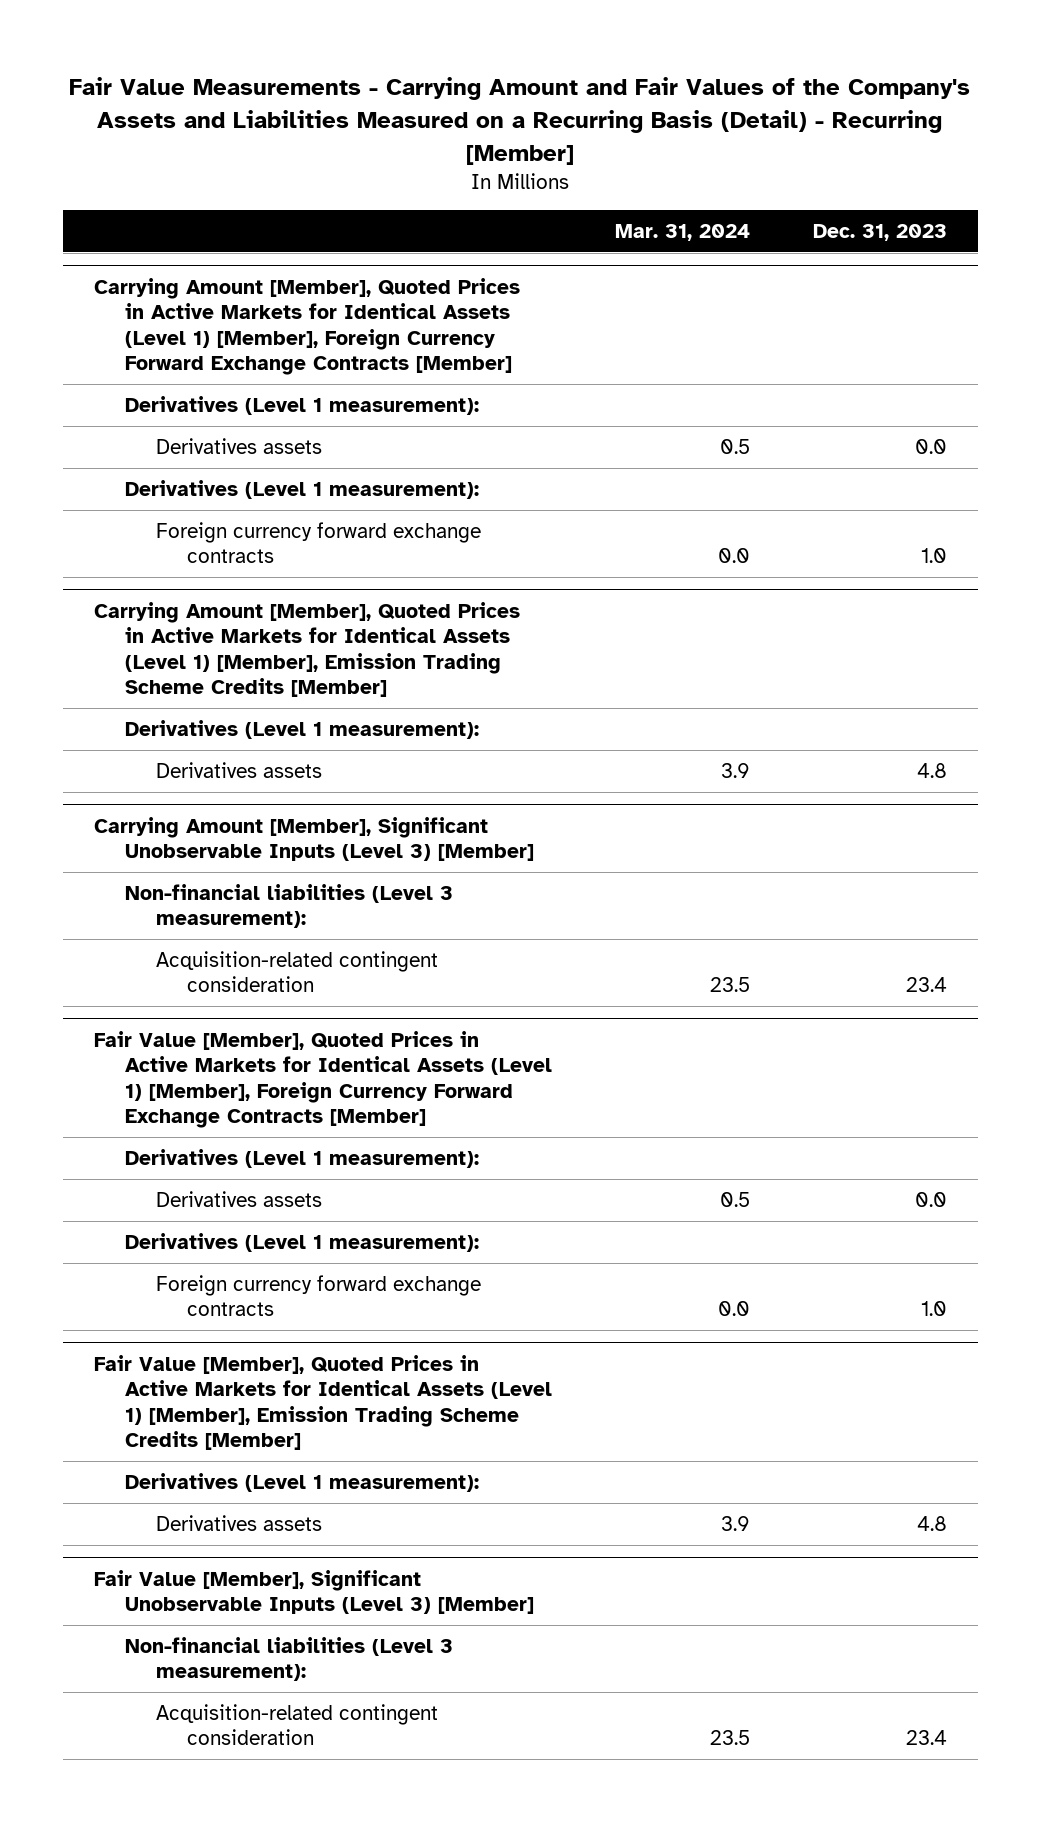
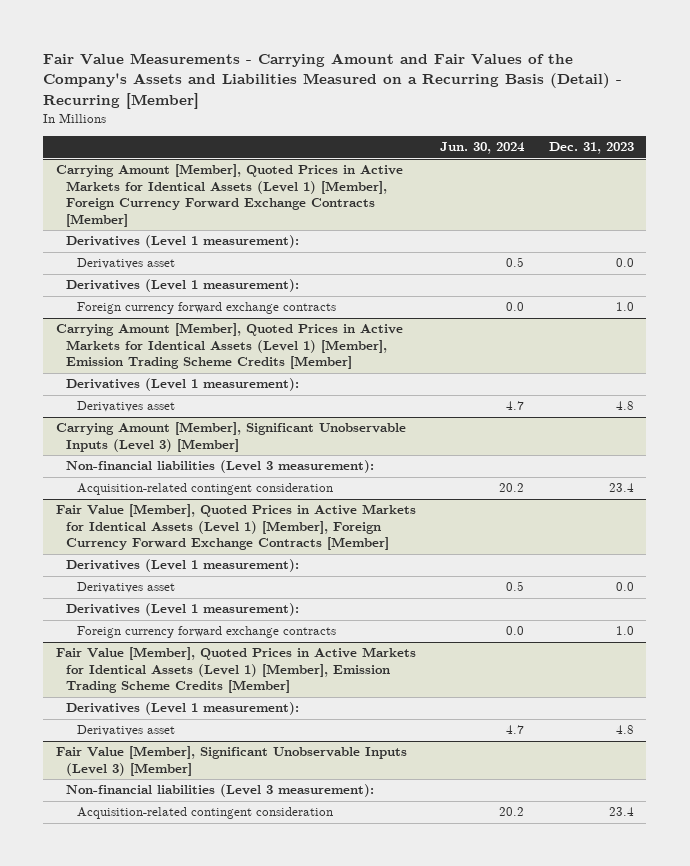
- | Mar. 31, 2024 | Dec. 31, 2023
+ | Jun. 30, 2024 | Dec. 31, 2023
@ Carrying Amount [Member], Quoted Prices in Active Markets for Identical Assets (Level 1) [Member], Foreign Currency Forward Exchange Contracts [Member]
- Derivatives assets | 0.5 | 0.0
+ Derivatives asset | 0.5 | 0.0
@ Carrying Amount [Member], Quoted Prices in Active Markets for Identical Assets (Level 1) [Member], Emission Trading Scheme Credits [Member]
- Derivatives assets | 3.9 | 4.8
+ Derivatives asset | 4.7 | 4.8
@ Fair Value [Member], Quoted Prices in Active Markets for Identical Assets (Level 1) [Member], Foreign Currency Forward Exchange Contracts [Member]
- Derivatives assets | 0.5 | 0.0
+ Derivatives asset | 0.5 | 0.0
@ Fair Value [Member], Quoted Prices in Active Markets for Identical Assets (Level 1) [Member], Emission Trading Scheme Credits [Member]
- Derivatives assets | 3.9 | 4.8
+ Derivatives asset | 4.7 | 4.8

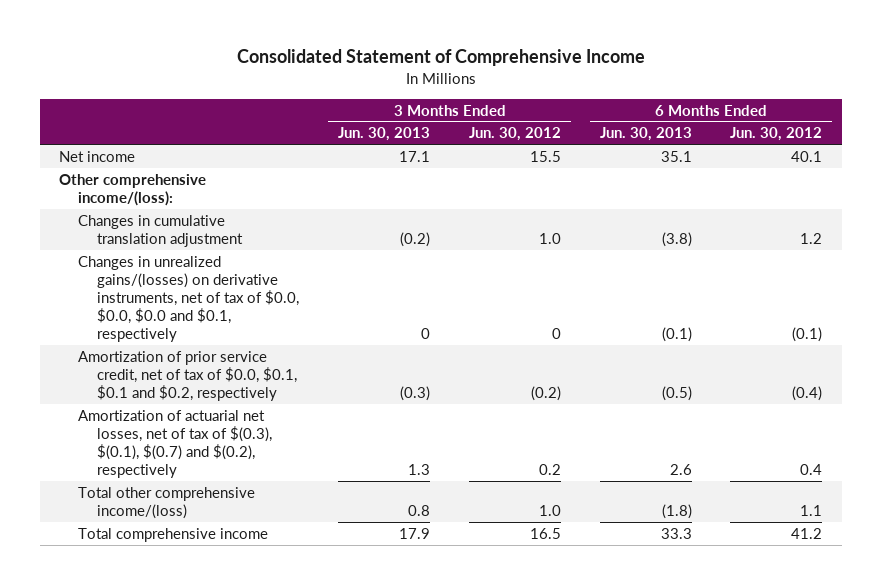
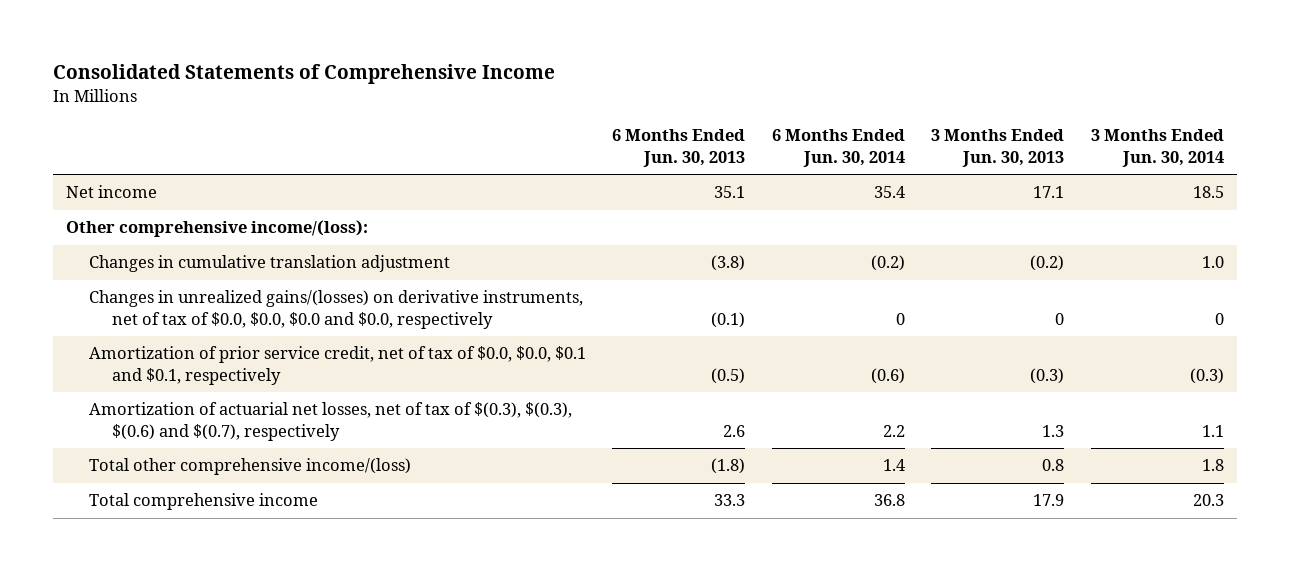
- Consolidated Statement of Comprehensive Income
+ Consolidated Statements of Comprehensive Income
- | 3 Months Ended Jun. 30, 2013 | 3 Months Ended Jun. 30, 2012 | 6 Months Ended Jun. 30, 2013 | 6 Months Ended Jun. 30, 2012
+ | 6 Months Ended Jun. 30, 2013 | 6 Months Ended Jun. 30, 2014 | 3 Months Ended Jun. 30, 2013 | 3 Months Ended Jun. 30, 2014
- Changes in unrealized gains/(losses) on derivative instruments, net of tax of $0.0, $0.0, $0.0 and $0.1, respectively | 0 | 0 | (0.1) | (0.1)
- Amortization of prior service credit, net of tax of $0.0, $0.1, $0.1 and $0.2, respectively | (0.3) | (0.2) | (0.5) | (0.4)
- Amortization of actuarial net losses, net of tax of $(0.3), $(0.1), $(0.7) and $(0.2), respectively | 1.3 | 0.2 | 2.6 | 0.4
+ Changes in unrealized gains/(losses) on derivative instruments, net of tax of $0.0, $0.0, $0.0 and $0.0, respectively | (0.1) | 0 | 0 | 0
+ Amortization of prior service credit, net of tax of $0.0, $0.0, $0.1 and $0.1, respectively | (0.5) | (0.6) | (0.3) | (0.3)
+ Amortization of actuarial net losses, net of tax of $(0.3), $(0.3), $(0.6) and $(0.7), respectively | 2.6 | 2.2 | 1.3 | 1.1

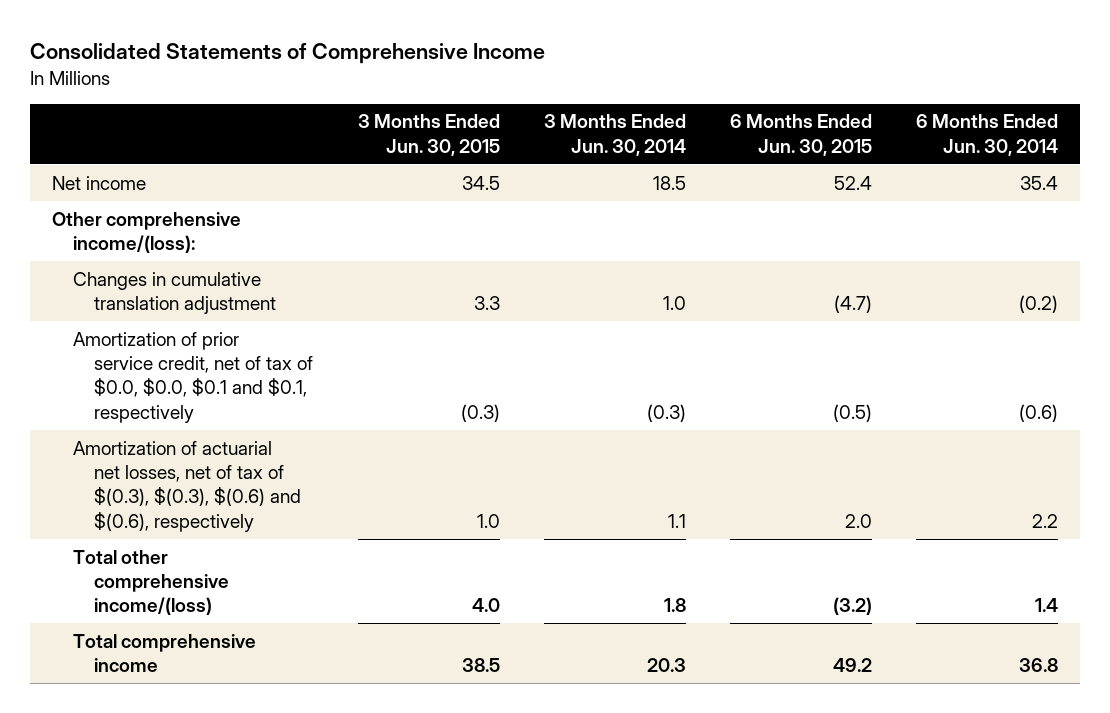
- | 6 Months Ended Jun. 30, 2013 | 6 Months Ended Jun. 30, 2014 | 3 Months Ended Jun. 30, 2013 | 3 Months Ended Jun. 30, 2014
+ | 3 Months Ended Jun. 30, 2015 | 3 Months Ended Jun. 30, 2014 | 6 Months Ended Jun. 30, 2015 | 6 Months Ended Jun. 30, 2014
- Changes in unrealized gains/(losses) on derivative instruments, net of tax of $0.0, $0.0, $0.0 and $0.0, respectively | (0.1) | 0 | 0 | 0
- Amortization of actuarial net losses, net of tax of $(0.3), $(0.3), $(0.6) and $(0.7), respectively | 2.6 | 2.2 | 1.3 | 1.1
+ Amortization of actuarial net losses, net of tax of $(0.3), $(0.3), $(0.6) and $(0.6), respectively | 1.0 | 1.1 | 2.0 | 2.2

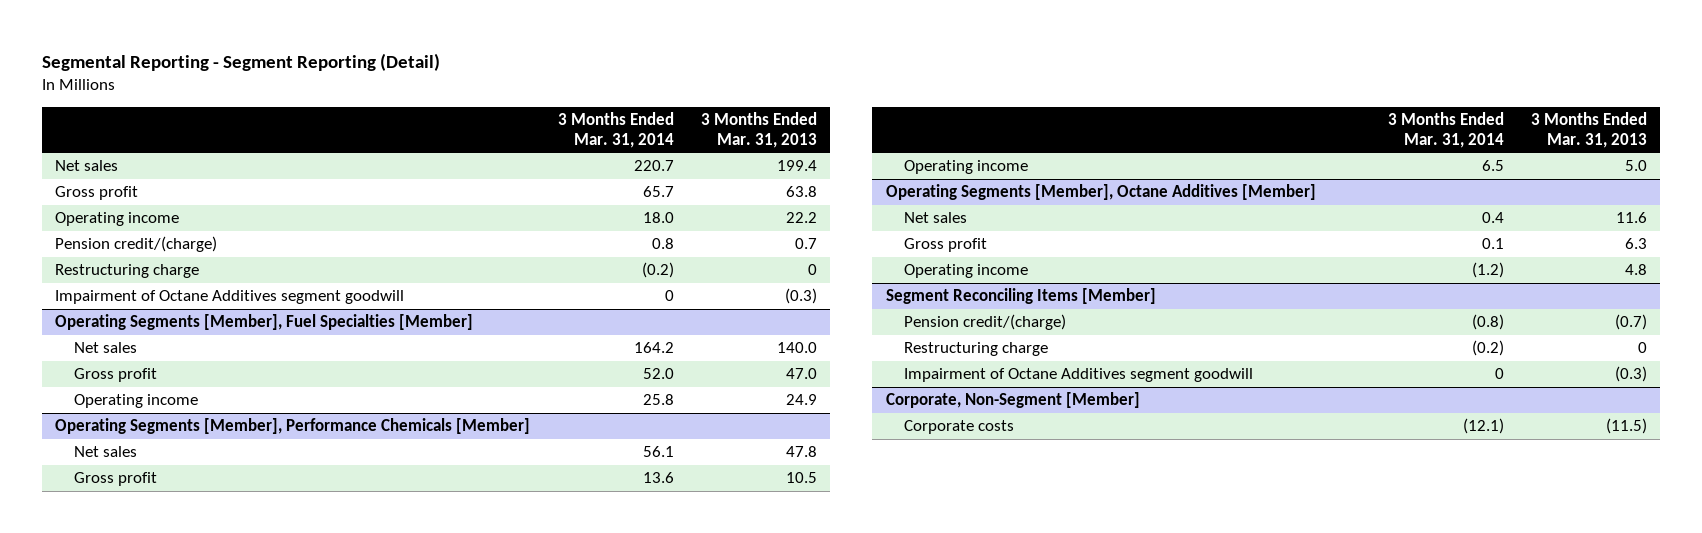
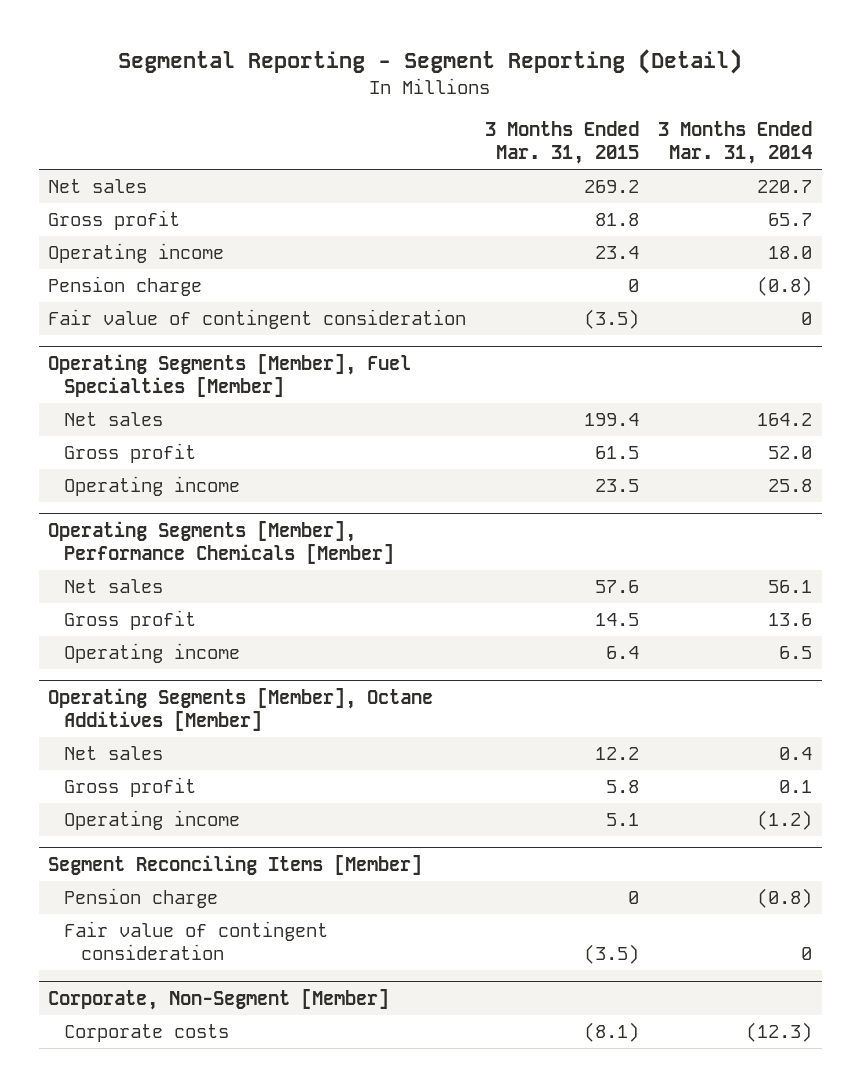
- | 3 Months Ended Mar. 31, 2014 | 3 Months Ended Mar. 31, 2013
+ | 3 Months Ended Mar. 31, 2015 | 3 Months Ended Mar. 31, 2014
- Pension credit/(charge) | 0.8 | 0.7
- Restructuring charge | (0.2) | 0
- Impairment of Octane Additives segment goodwill | 0 | (0.3)
+ Pension charge | 0 | (0.8)
+ Fair value of contingent consideration | (3.5) | 0
@ Segment Reconciling Items [Member]
- Pension credit/(charge) | (0.8) | (0.7)
- Restructuring charge | (0.2) | 0
- Impairment of Octane Additives segment goodwill | 0 | (0.3)
+ Pension charge | 0 | (0.8)
+ Fair value of contingent consideration | (3.5) | 0
@ Corporate, Non-Segment [Member]
- Corporate costs | (12.1) | (11.5)
+ Corporate costs | (8.1) | (12.3)

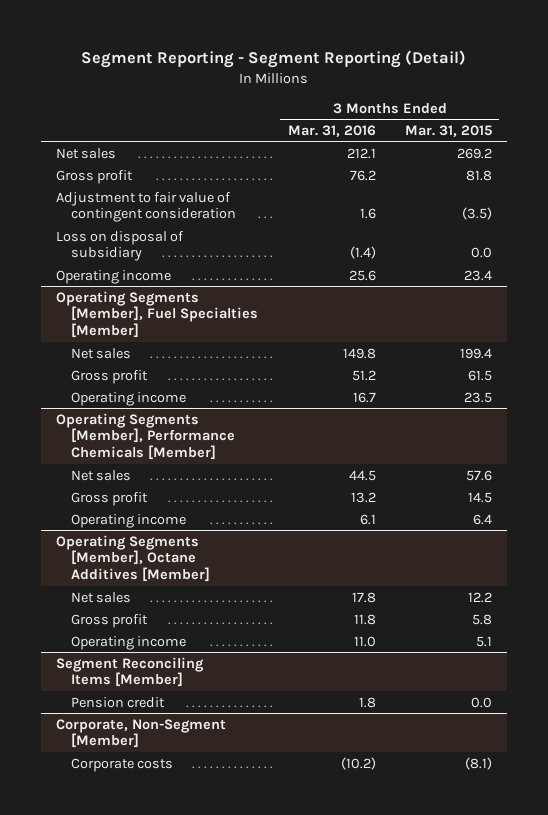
- Segmental Reporting - Segment Reporting (Detail)
+ Segment Reporting - Segment Reporting (Detail)
- | 3 Months Ended Mar. 31, 2015 | 3 Months Ended Mar. 31, 2014
+ | 3 Months Ended Mar. 31, 2016 | 3 Months Ended Mar. 31, 2015
+ Adjustment to fair value of contingent consideration | 1.6 | (3.5)
+ Loss on disposal of subsidiary | (1.4) | 0.0
- Pension charge | 0 | (0.8)
- Fair value of contingent consideration | (3.5) | 0
@ Segment Reconciling Items [Member]
- Pension charge | 0 | (0.8)
- Fair value of contingent consideration | (3.5) | 0
+ Pension credit | 1.8 | 0.0

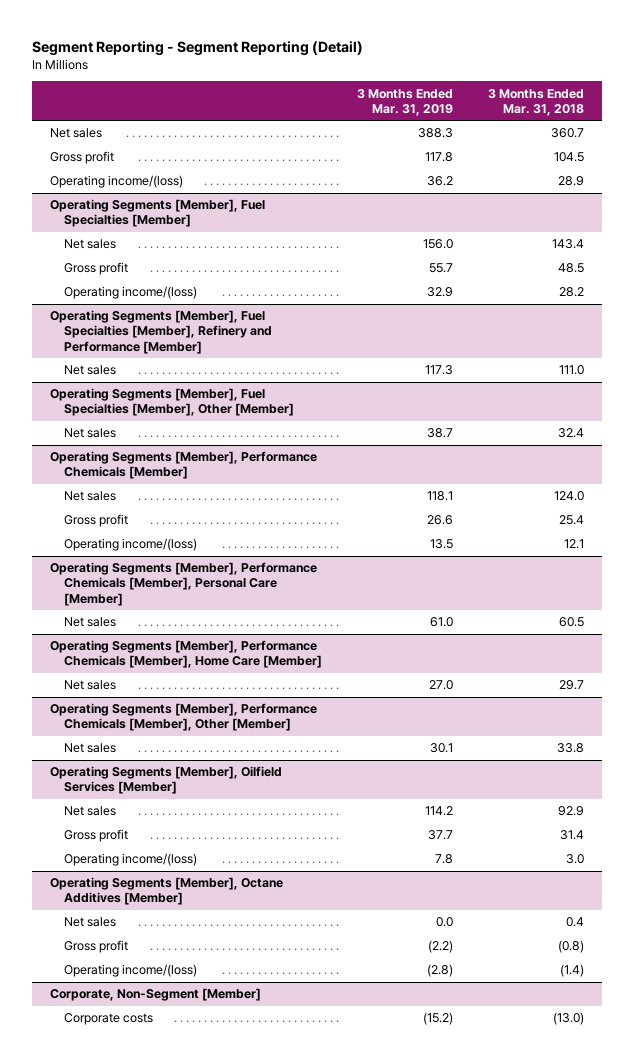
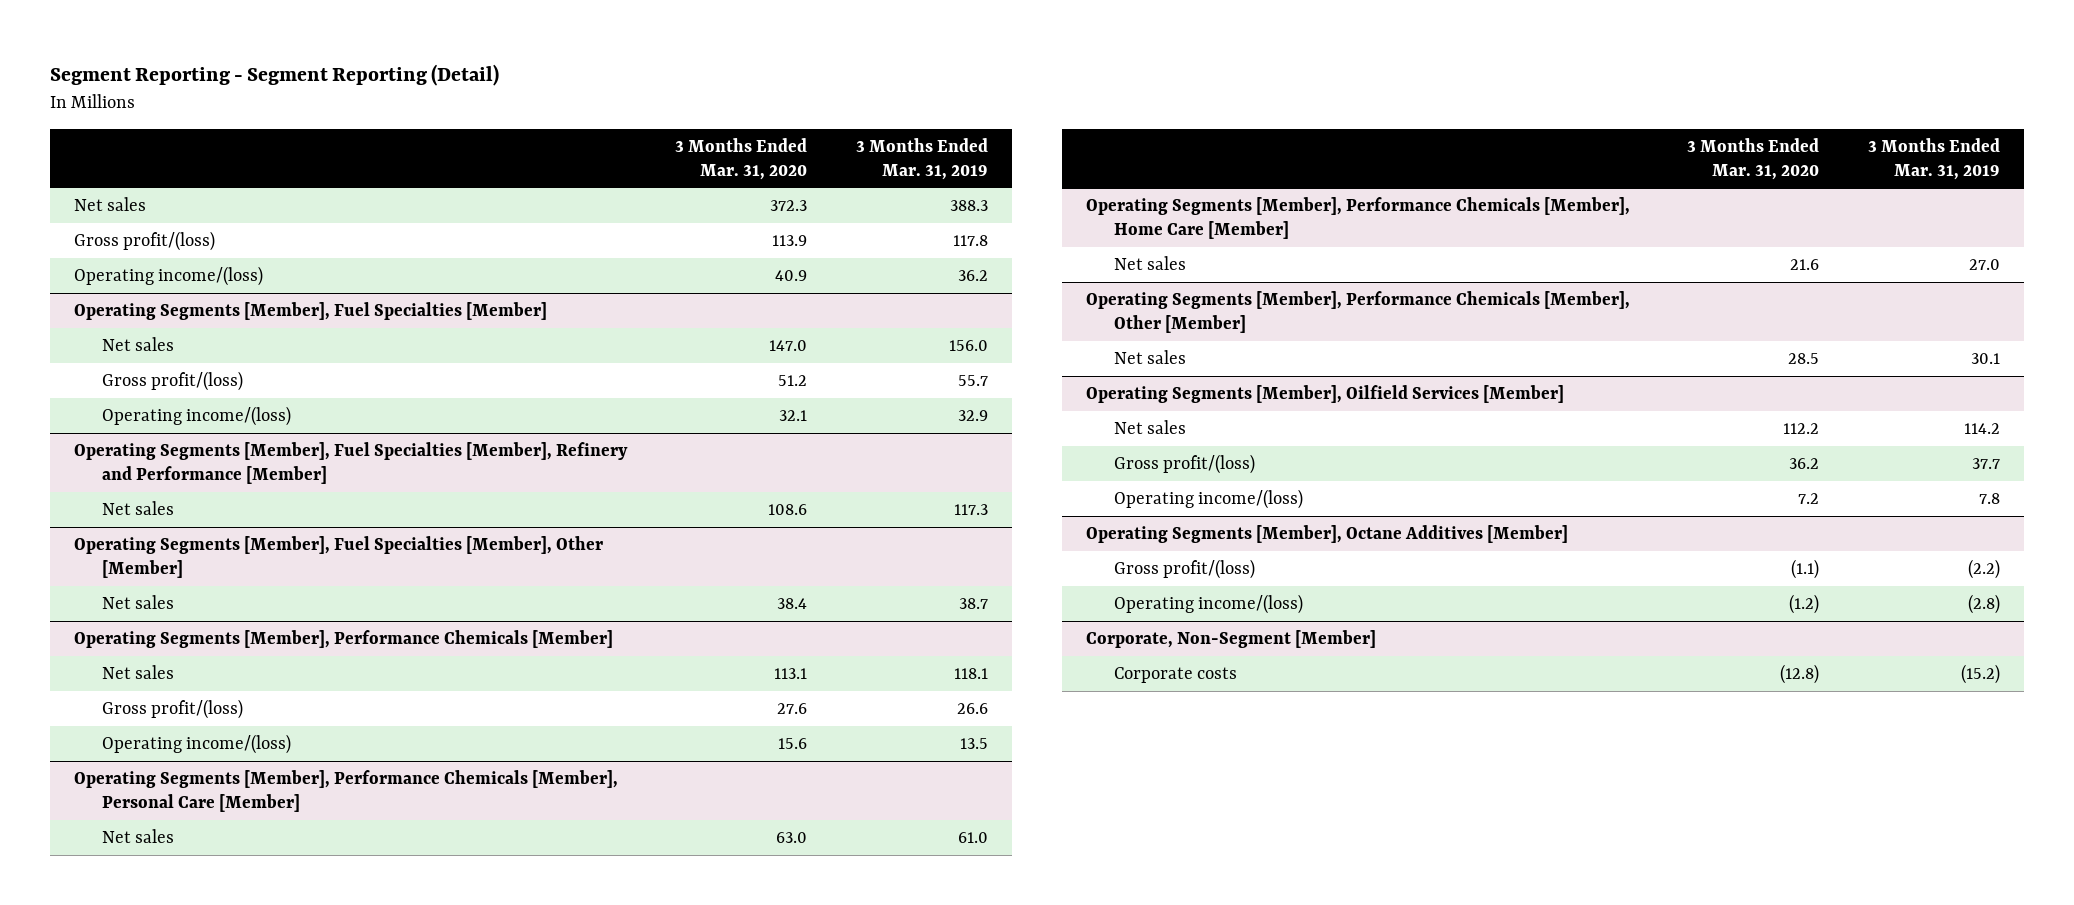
- | 3 Months Ended Mar. 31, 2019 | 3 Months Ended Mar. 31, 2018
+ | 3 Months Ended Mar. 31, 2020 | 3 Months Ended Mar. 31, 2019
- Gross profit | 117.8 | 104.5
+ Gross profit/(loss) | 113.9 | 117.8
@ Operating Segments [Member], Fuel Specialties [Member]
- Gross profit | 55.7 | 48.5
+ Gross profit/(loss) | 51.2 | 55.7
@ Operating Segments [Member], Performance Chemicals [Member]
- Gross profit | 26.6 | 25.4
+ Gross profit/(loss) | 27.6 | 26.6
@ Operating Segments [Member], Oilfield Services [Member]
- Gross profit | 37.7 | 31.4
+ Gross profit/(loss) | 36.2 | 37.7
@ Operating Segments [Member], Octane Additives [Member]
- Net sales | 0.0 | 0.4
- Gross profit | (2.2) | (0.8)
+ Gross profit/(loss) | (1.1) | (2.2)

